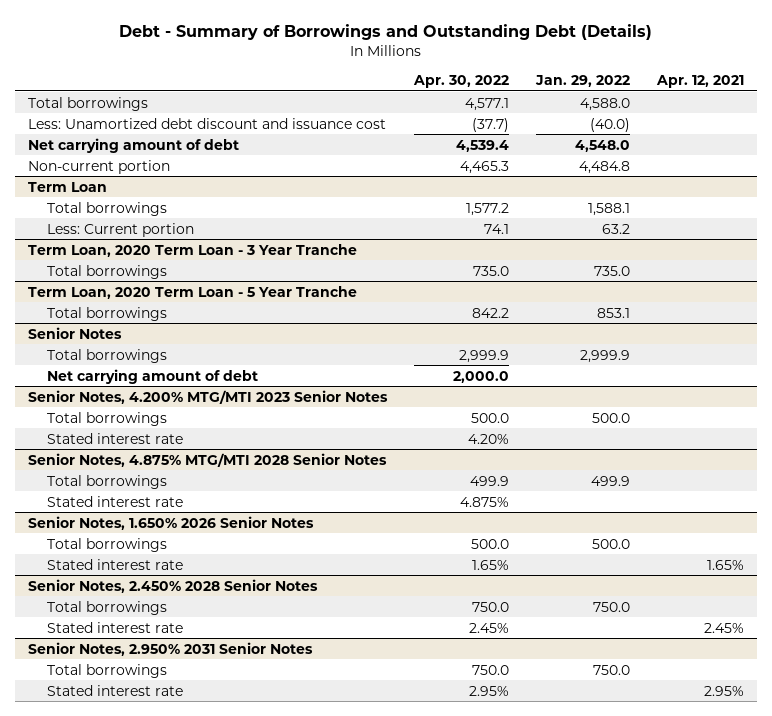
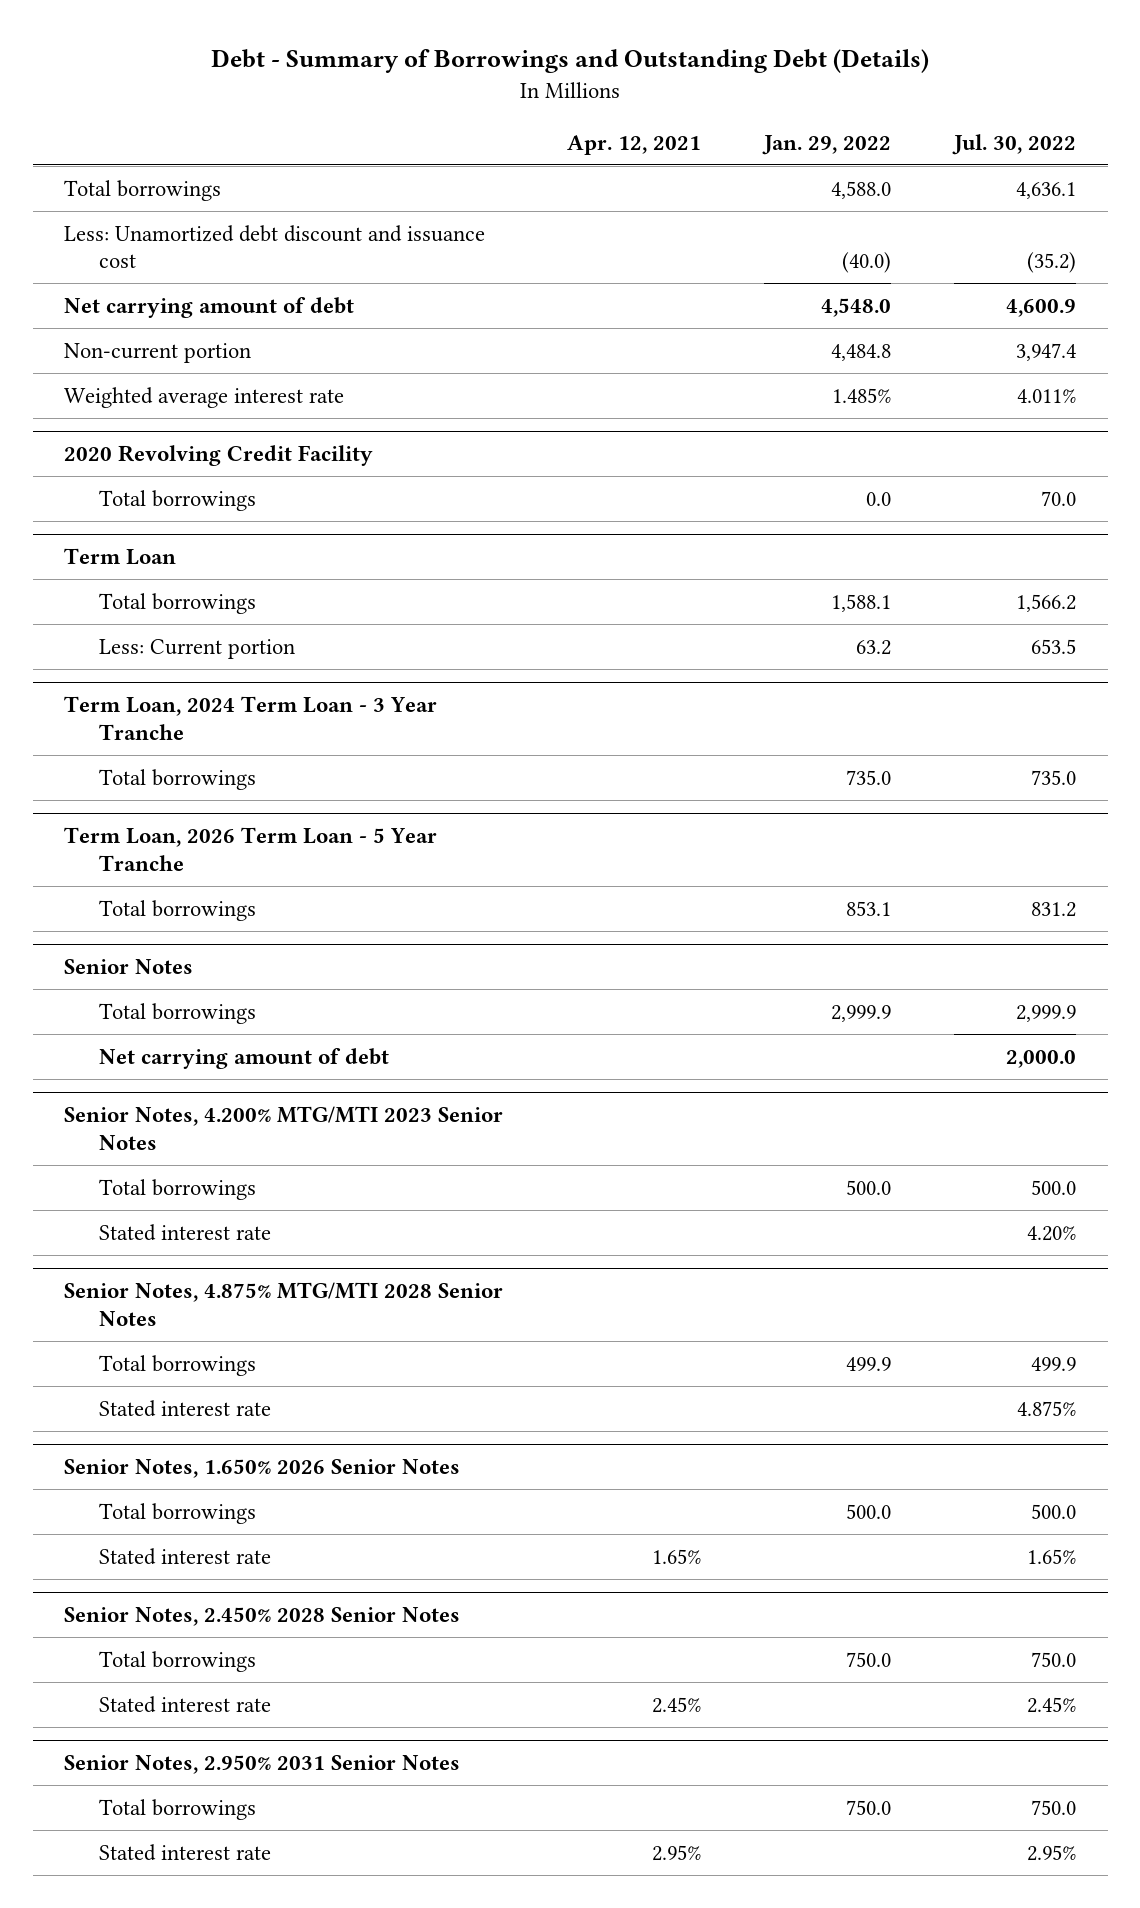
- | Apr. 30, 2022 | Jan. 29, 2022 | Apr. 12, 2021
+ | Apr. 12, 2021 | Jan. 29, 2022 | Jul. 30, 2022
+ Weighted average interest rate | | 1.485% | 4.011%
+ 2020 Revolving Credit Facility
+ Total borrowings | | 0.0 | 70.0
- Term Loan, 2020 Term Loan - 3 Year Tranche
+ Term Loan, 2024 Term Loan - 3 Year Tranche
- Term Loan, 2020 Term Loan - 5 Year Tranche
+ Term Loan, 2026 Term Loan - 5 Year Tranche

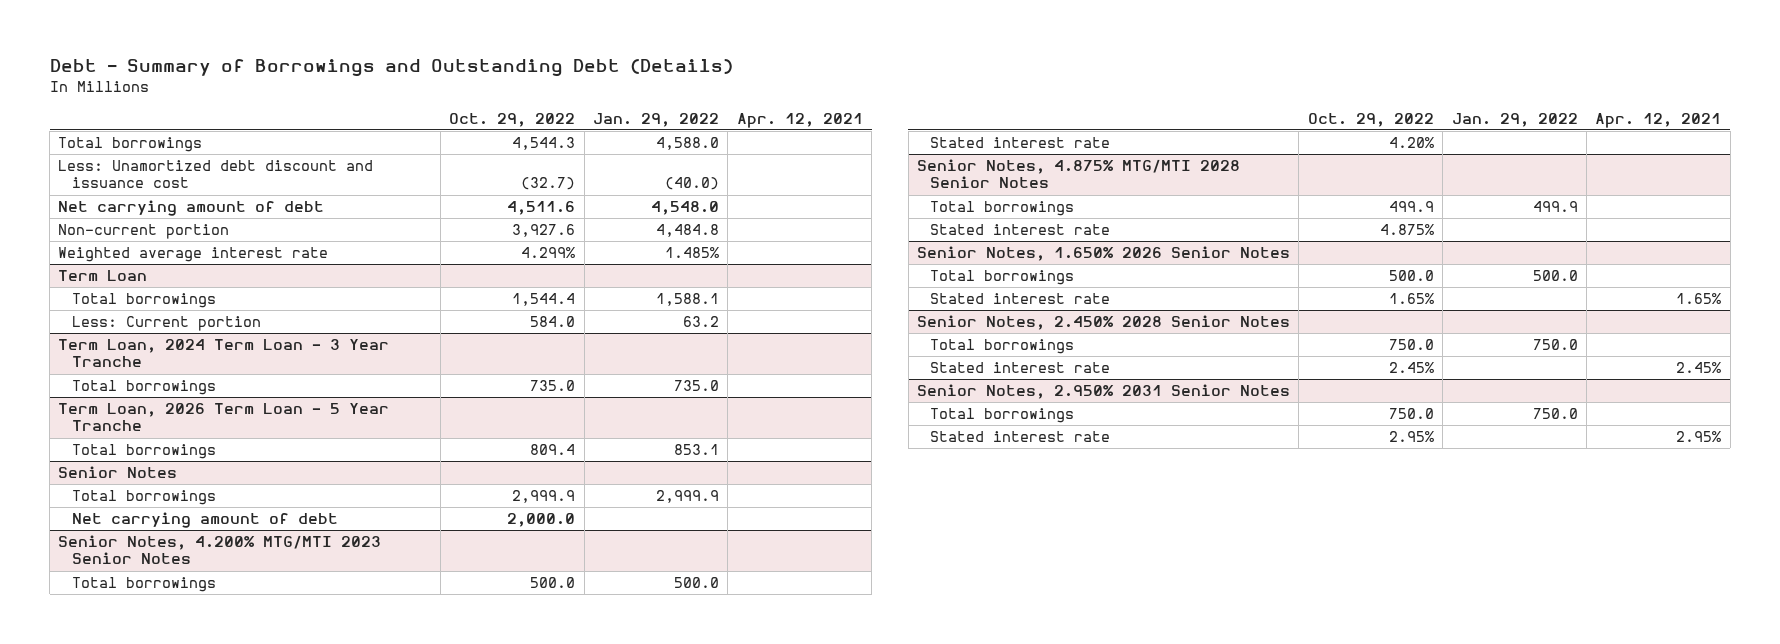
- | Apr. 12, 2021 | Jan. 29, 2022 | Jul. 30, 2022
+ | Oct. 29, 2022 | Jan. 29, 2022 | Apr. 12, 2021
- 2020 Revolving Credit Facility
- Total borrowings | | 0.0 | 70.0

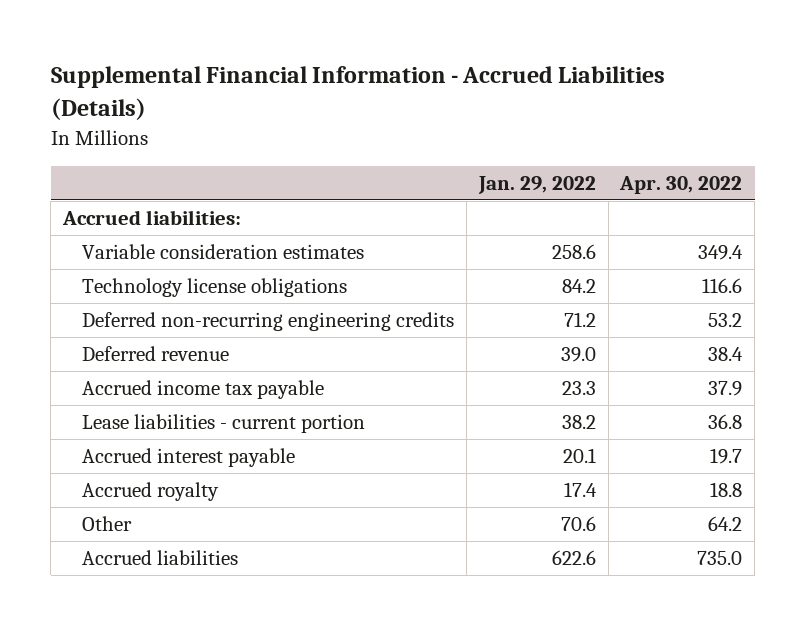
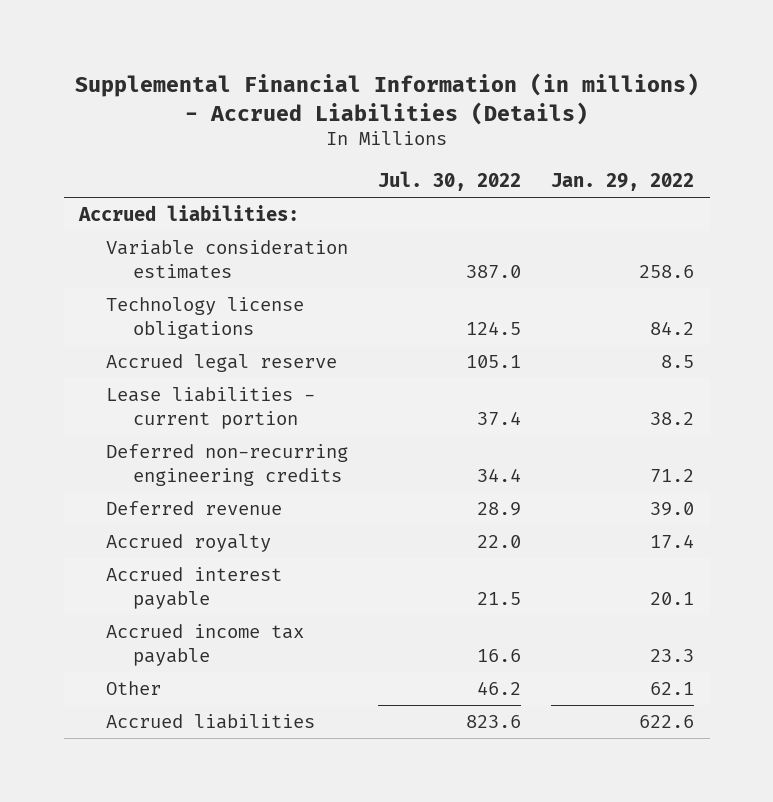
- Supplemental Financial Information - Accrued Liabilities (Details)
+ Supplemental Financial Information (in millions) - Accrued Liabilities (Details)
- | Jan. 29, 2022 | Apr. 30, 2022
+ | Jul. 30, 2022 | Jan. 29, 2022
+ Accrued legal reserve | 105.1 | 8.5
moved up: Lease liabilities - current portion | 37.4 | 38.2
- Other | 70.6 | 64.2
moved down: Accrued interest payable | 21.5 | 20.1
moved down: Accrued income tax payable | 16.6 | 23.3
+ Other | 46.2 | 62.1

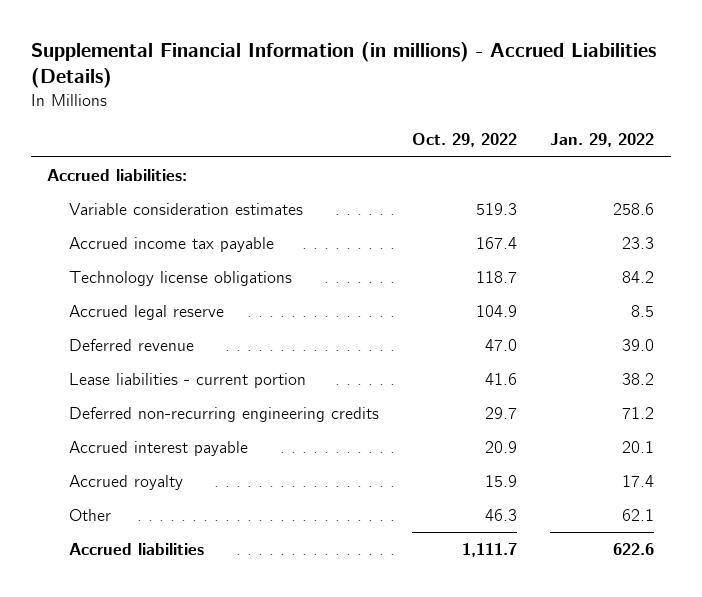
- | Jul. 30, 2022 | Jan. 29, 2022
+ | Oct. 29, 2022 | Jan. 29, 2022
moved up: Accrued income tax payable | 167.4 | 23.3
moved up: Deferred revenue | 47.0 | 39.0
moved down: Accrued royalty | 15.9 | 17.4

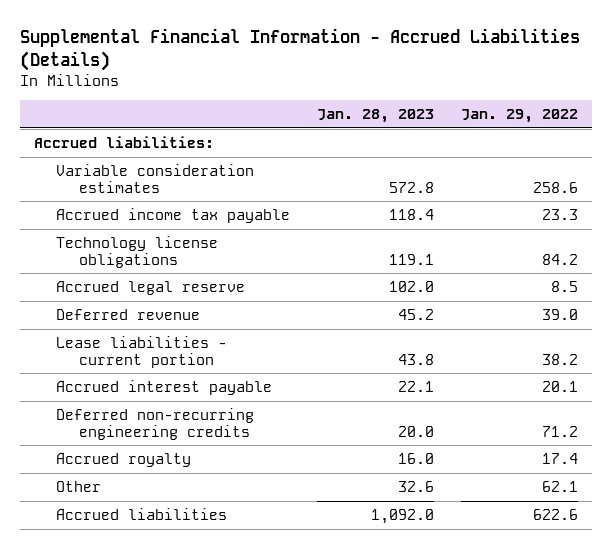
- Supplemental Financial Information (in millions) - Accrued Liabilities (Details)
+ Supplemental Financial Information - Accrued Liabilities (Details)
- | Oct. 29, 2022 | Jan. 29, 2022
+ | Jan. 28, 2023 | Jan. 29, 2022
moved down: Deferred non-recurring engineering credits | 20.0 | 71.2

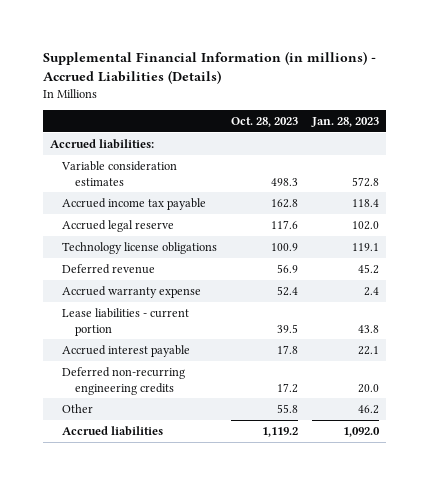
- Supplemental Financial Information - Accrued Liabilities (Details)
+ Supplemental Financial Information (in millions) - Accrued Liabilities (Details)
- | Jan. 28, 2023 | Jan. 29, 2022
+ | Oct. 28, 2023 | Jan. 28, 2023
moved down: Technology license obligations | 100.9 | 119.1
+ Accrued warranty expense | 52.4 | 2.4
- Accrued royalty | 16.0 | 17.4
- Other | 32.6 | 62.1
+ Other | 55.8 | 46.2

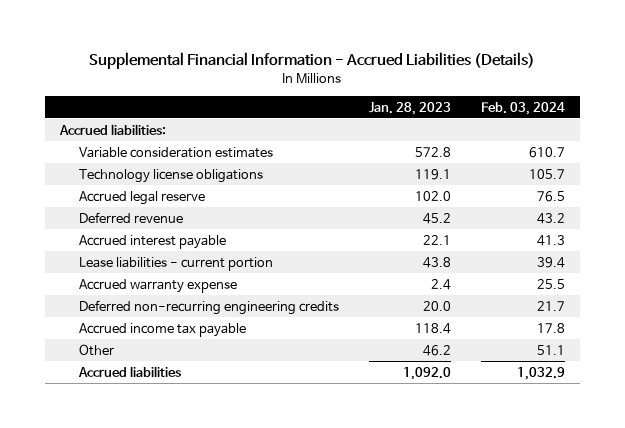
- Supplemental Financial Information (in millions) - Accrued Liabilities (Details)
+ Supplemental Financial Information - Accrued Liabilities (Details)
- | Oct. 28, 2023 | Jan. 28, 2023
+ | Jan. 28, 2023 | Feb. 03, 2024
moved down: Accrued legal reserve | 102.0 | 76.5
moved down: Lease liabilities - current portion | 43.8 | 39.4
moved down: Accrued warranty expense | 2.4 | 25.5
moved down: Accrued income tax payable | 118.4 | 17.8

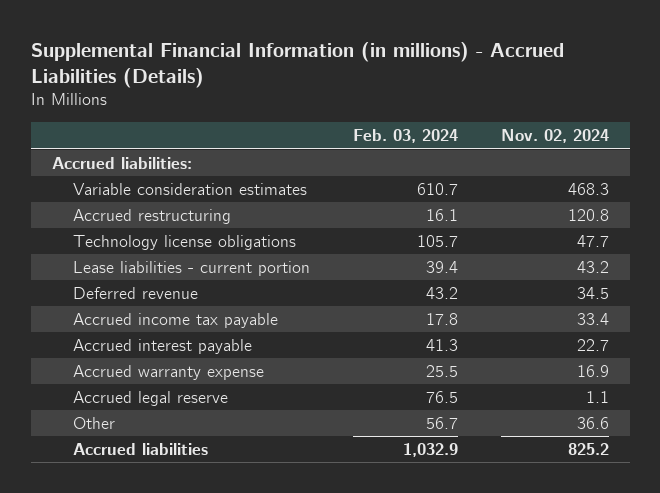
- Supplemental Financial Information - Accrued Liabilities (Details)
+ Supplemental Financial Information (in millions) - Accrued Liabilities (Details)
- | Jan. 28, 2023 | Feb. 03, 2024
+ | Feb. 03, 2024 | Nov. 02, 2024
+ Accrued restructuring | 16.1 | 120.8
moved up: Lease liabilities - current portion | 39.4 | 43.2
moved up: Accrued income tax payable | 17.8 | 33.4
- Deferred non-recurring engineering credits | 20.0 | 21.7
- Other | 46.2 | 51.1
moved down: Accrued legal reserve | 76.5 | 1.1
+ Other | 56.7 | 36.6

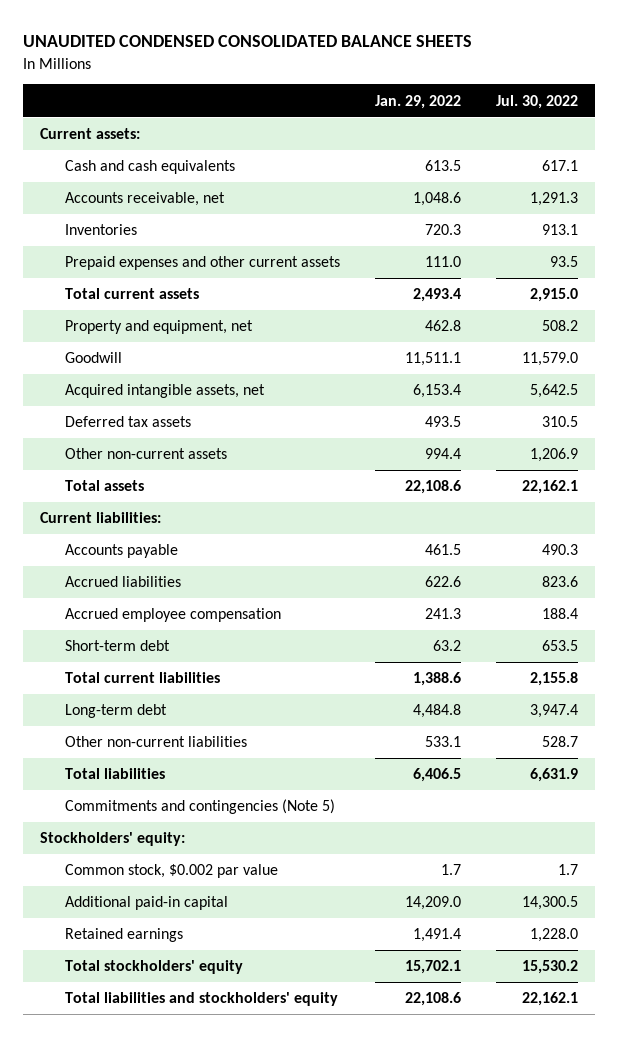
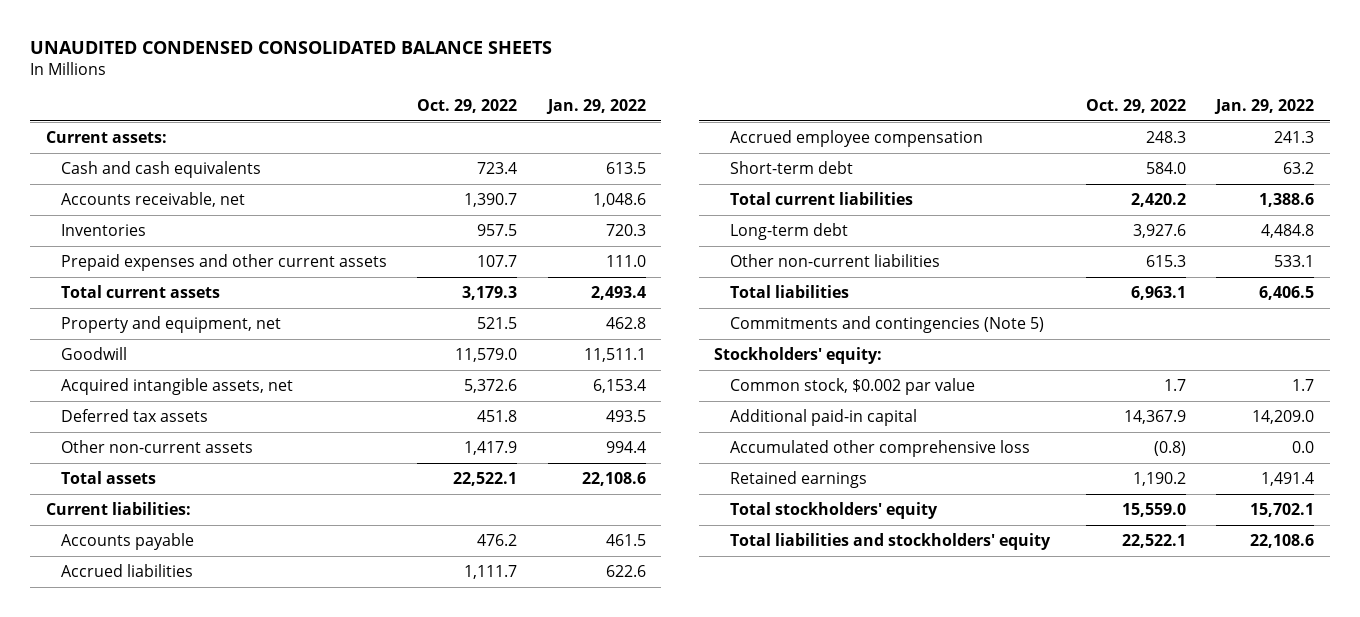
- | Jan. 29, 2022 | Jul. 30, 2022
+ | Oct. 29, 2022 | Jan. 29, 2022
+ Accumulated other comprehensive loss | (0.8) | 0.0

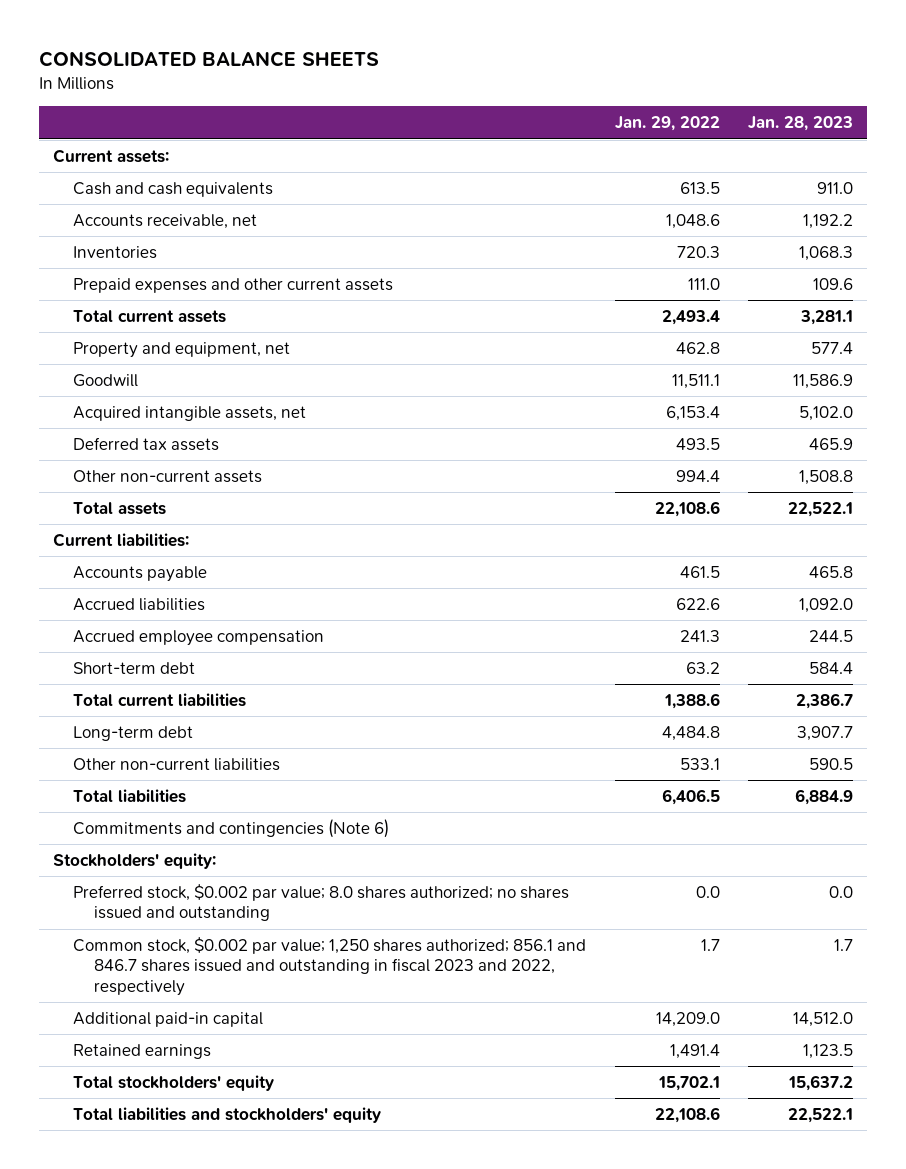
- UNAUDITED CONDENSED CONSOLIDATED BALANCE SHEETS
+ CONSOLIDATED BALANCE SHEETS
- | Oct. 29, 2022 | Jan. 29, 2022
+ | Jan. 29, 2022 | Jan. 28, 2023
- Commitments and contingencies (Note 5)
+ Commitments and contingencies (Note 6)
- Common stock, $0.002 par value | 1.7 | 1.7
+ Preferred stock, $0.002 par value; 8.0 shares authorized; no shares issued and outstanding | 0.0 | 0.0
+ Common stock, $0.002 par value; 1,250 shares authorized; 856.1 and 846.7 shares issued and outstanding in fiscal 2023 and 2022, respectively | 1.7 | 1.7
- Accumulated other comprehensive loss | (0.8) | 0.0

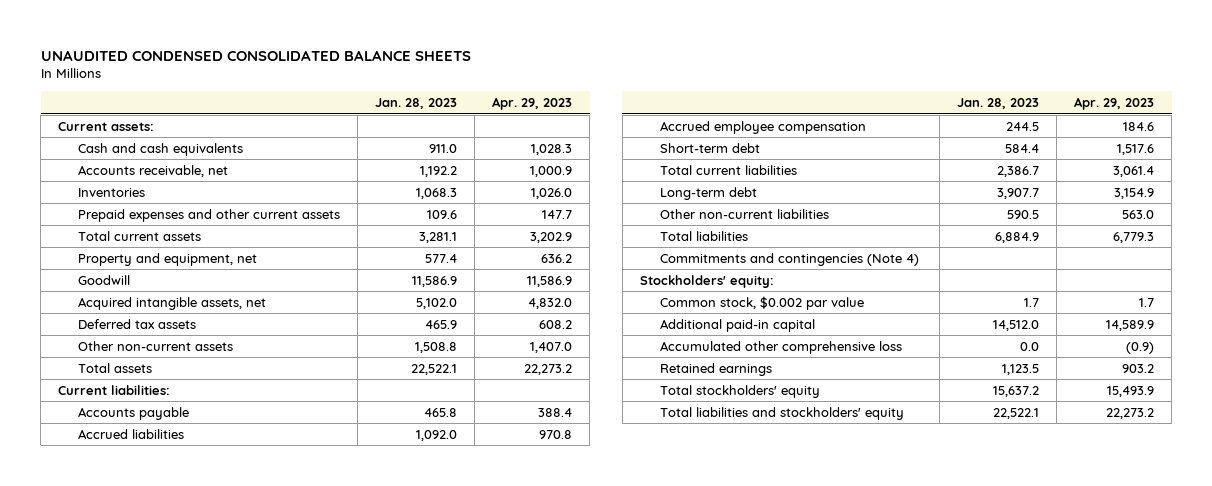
- CONSOLIDATED BALANCE SHEETS
+ UNAUDITED CONDENSED CONSOLIDATED BALANCE SHEETS
- | Jan. 29, 2022 | Jan. 28, 2023
+ | Jan. 28, 2023 | Apr. 29, 2023
- Commitments and contingencies (Note 6)
+ Commitments and contingencies (Note 4)
- Preferred stock, $0.002 par value; 8.0 shares authorized; no shares issued and outstanding | 0.0 | 0.0
- Common stock, $0.002 par value; 1,250 shares authorized; 856.1 and 846.7 shares issued and outstanding in fiscal 2023 and 2022, respectively | 1.7 | 1.7
+ Common stock, $0.002 par value | 1.7 | 1.7
+ Accumulated other comprehensive loss | 0.0 | (0.9)

